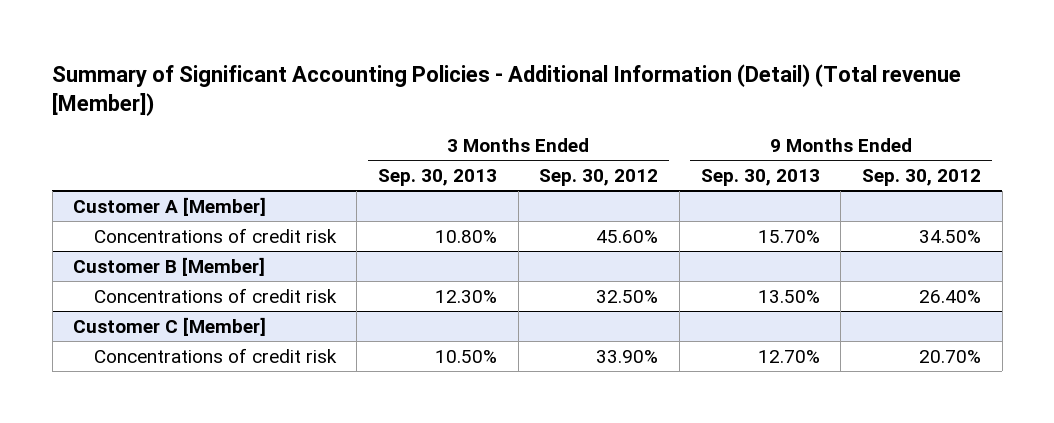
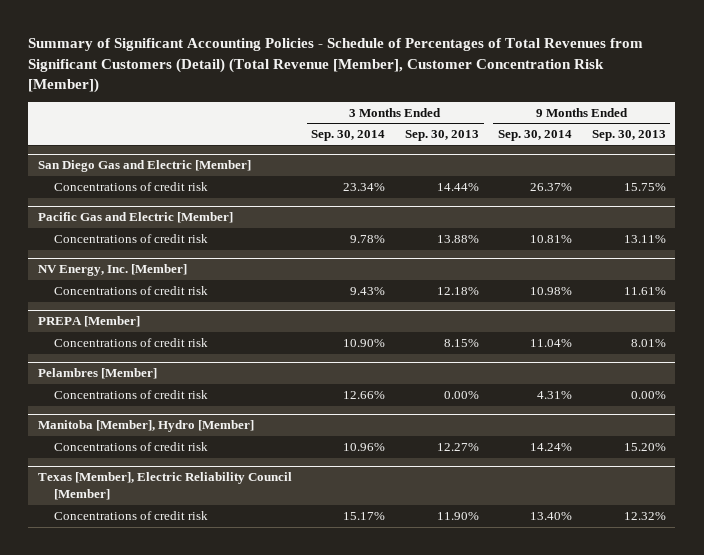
- Summary of Significant Accounting Policies - Additional Information (Detail) (Total revenue [Member])
+ Summary of Significant Accounting Policies - Schedule of Percentages of Total Revenues from Significant Customers (Detail) (Total Revenue [Member], Customer Concentration Risk [Member])
- | 3 Months Ended Sep. 30, 2013 | 3 Months Ended Sep. 30, 2012 | 9 Months Ended Sep. 30, 2013 | 9 Months Ended Sep. 30, 2012
+ | 3 Months Ended Sep. 30, 2014 | 3 Months Ended Sep. 30, 2013 | 9 Months Ended Sep. 30, 2014 | 9 Months Ended Sep. 30, 2013
- Customer A [Member]
- Concentrations of credit risk | 10.80% | 45.60% | 15.70% | 34.50%
- Customer B [Member]
- Concentrations of credit risk | 12.30% | 32.50% | 13.50% | 26.40%
- Customer C [Member]
- Concentrations of credit risk | 10.50% | 33.90% | 12.70% | 20.70%
+ San Diego Gas and Electric [Member]
+ Concentrations of credit risk | 23.34% | 14.44% | 26.37% | 15.75%
+ Pacific Gas and Electric [Member]
+ Concentrations of credit risk | 9.78% | 13.88% | 10.81% | 13.11%
+ NV Energy, Inc. [Member]
+ Concentrations of credit risk | 9.43% | 12.18% | 10.98% | 11.61%
+ PREPA [Member]
+ Concentrations of credit risk | 10.90% | 8.15% | 11.04% | 8.01%
+ Pelambres [Member]
+ Concentrations of credit risk | 12.66% | 0.00% | 4.31% | 0.00%
+ Manitoba [Member], Hydro [Member]
+ Concentrations of credit risk | 10.96% | 12.27% | 14.24% | 15.20%
+ Texas [Member], Electric Reliability Council [Member]
+ Concentrations of credit risk | 15.17% | 11.90% | 13.40% | 12.32%

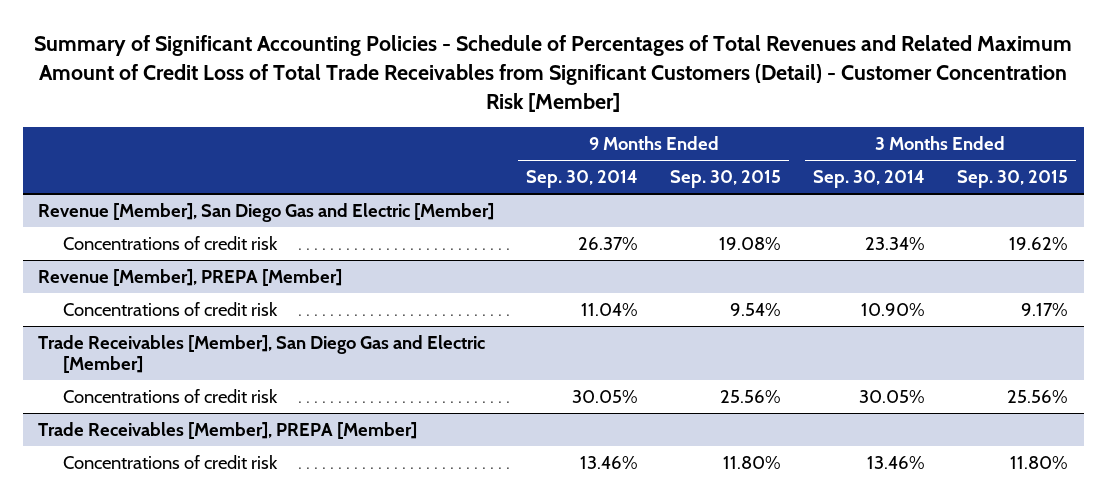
- Summary of Significant Accounting Policies - Schedule of Percentages of Total Revenues from Significant Customers (Detail) (Total Revenue [Member], Customer Concentration Risk [Member])
+ Summary of Significant Accounting Policies - Schedule of Percentages of Total Revenues and Related Maximum Amount of Credit Loss of Total Trade Receivables from Significant Customers (Detail) - Customer Concentration Risk [Member]
- | 3 Months Ended Sep. 30, 2014 | 3 Months Ended Sep. 30, 2013 | 9 Months Ended Sep. 30, 2014 | 9 Months Ended Sep. 30, 2013
+ | 9 Months Ended Sep. 30, 2014 | 9 Months Ended Sep. 30, 2015 | 3 Months Ended Sep. 30, 2014 | 3 Months Ended Sep. 30, 2015
- San Diego Gas and Electric [Member]
+ Revenue [Member], San Diego Gas and Electric [Member]
- Pacific Gas and Electric [Member]
- Concentrations of credit risk | 9.78% | 13.88% | 10.81% | 13.11%
- NV Energy, Inc. [Member]
- Concentrations of credit risk | 9.43% | 12.18% | 10.98% | 11.61%
- PREPA [Member]
+ Revenue [Member], PREPA [Member]
- Pelambres [Member]
- Concentrations of credit risk | 12.66% | 0.00% | 4.31% | 0.00%
- Manitoba [Member], Hydro [Member]
- Concentrations of credit risk | 10.96% | 12.27% | 14.24% | 15.20%
- Texas [Member], Electric Reliability Council [Member]
- Concentrations of credit risk | 15.17% | 11.90% | 13.40% | 12.32%
+ Trade Receivables [Member], San Diego Gas and Electric [Member]
+ Concentrations of credit risk | 30.05% | 25.56% | 30.05% | 25.56%
+ Trade Receivables [Member], PREPA [Member]
+ Concentrations of credit risk | 13.46% | 11.80% | 13.46% | 11.80%

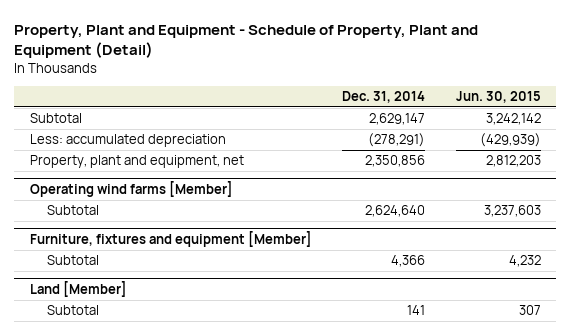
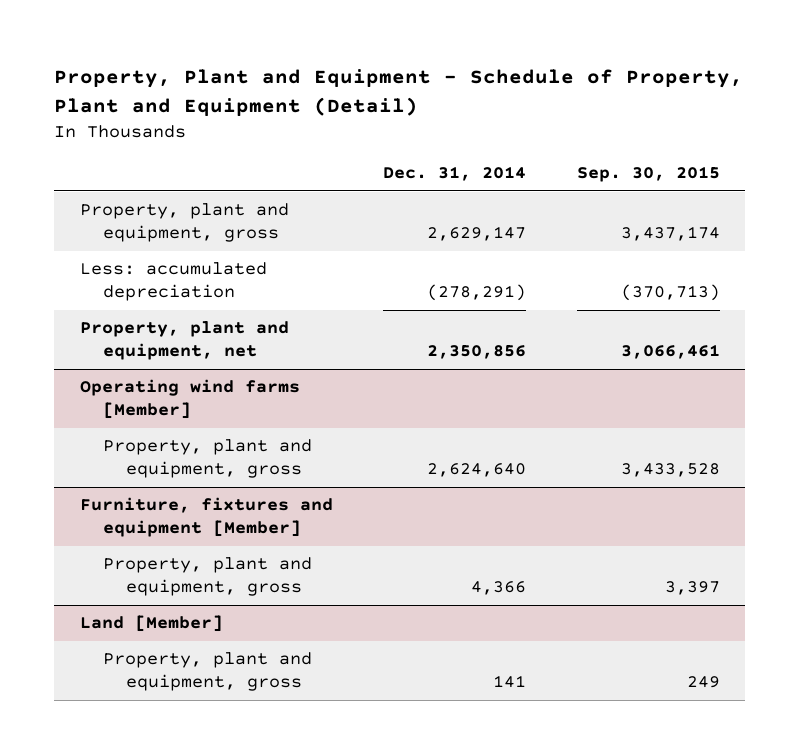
- | Dec. 31, 2014 | Jun. 30, 2015
+ | Dec. 31, 2014 | Sep. 30, 2015
- Subtotal | 2,629,147 | 3,242,142
+ Property, plant and equipment, gross | 2,629,147 | 3,437,174
@ Operating wind farms [Member]
- Subtotal | 2,624,640 | 3,237,603
+ Property, plant and equipment, gross | 2,624,640 | 3,433,528
@ Furniture, fixtures and equipment [Member]
- Subtotal | 4,366 | 4,232
+ Property, plant and equipment, gross | 4,366 | 3,397
@ Land [Member]
- Subtotal | 141 | 307
+ Property, plant and equipment, gross | 141 | 249

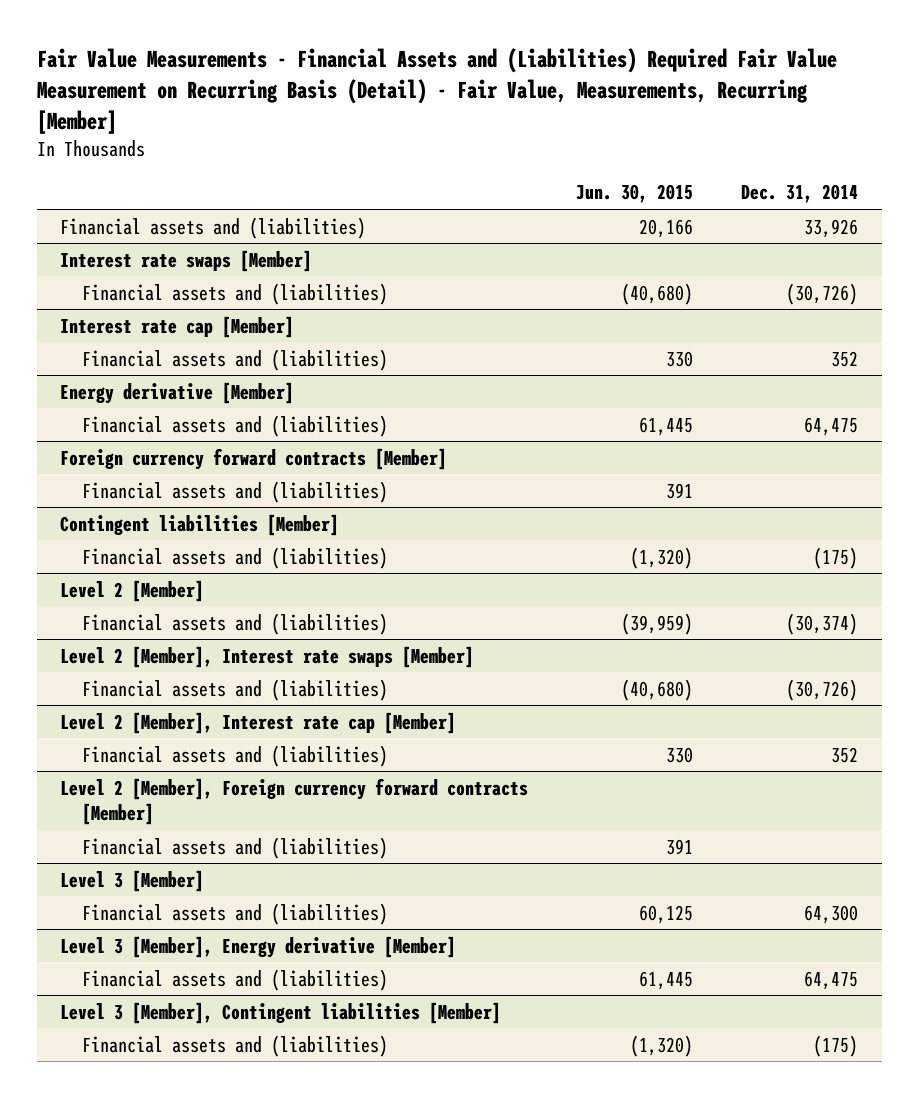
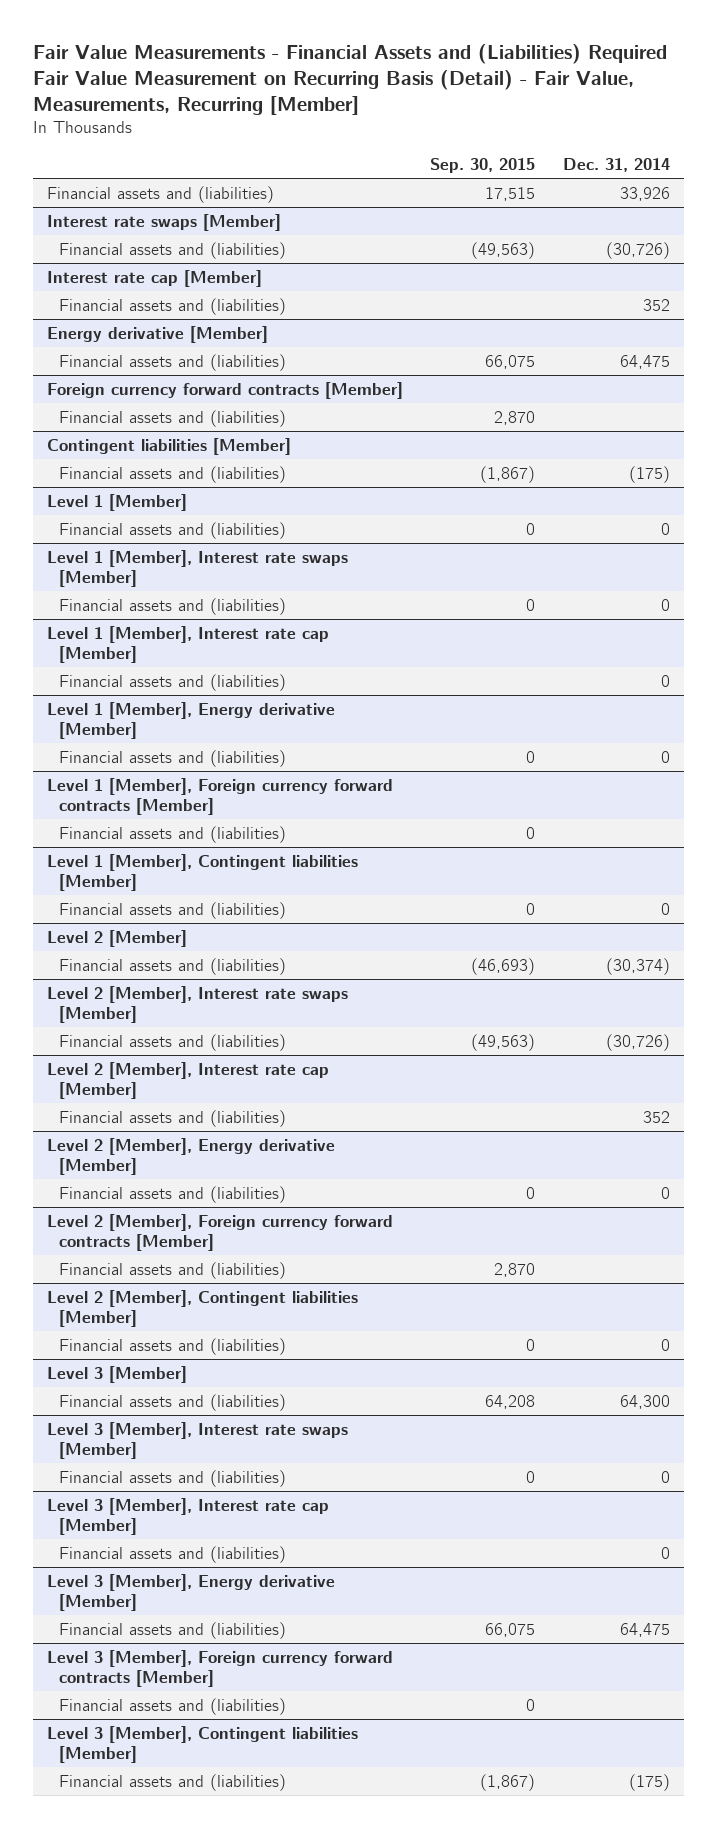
- | Jun. 30, 2015 | Dec. 31, 2014
+ | Sep. 30, 2015 | Dec. 31, 2014
+ Level 1 [Member]
+ Financial assets and (liabilities) | 0 | 0
+ Level 1 [Member], Interest rate swaps [Member]
+ Financial assets and (liabilities) | 0 | 0
+ Level 1 [Member], Interest rate cap [Member]
+ Financial assets and (liabilities) | | 0
+ Level 1 [Member], Energy derivative [Member]
+ Financial assets and (liabilities) | 0 | 0
+ Level 1 [Member], Foreign currency forward contracts [Member]
+ Financial assets and (liabilities) | 0 |
+ Level 1 [Member], Contingent liabilities [Member]
+ Financial assets and (liabilities) | 0 | 0
+ Level 2 [Member], Energy derivative [Member]
+ Financial assets and (liabilities) | 0 | 0
+ Level 2 [Member], Contingent liabilities [Member]
+ Financial assets and (liabilities) | 0 | 0
+ Level 3 [Member], Interest rate swaps [Member]
+ Financial assets and (liabilities) | 0 | 0
+ Level 3 [Member], Interest rate cap [Member]
+ Financial assets and (liabilities) | | 0
+ Level 3 [Member], Foreign currency forward contracts [Member]
+ Financial assets and (liabilities) | 0 |

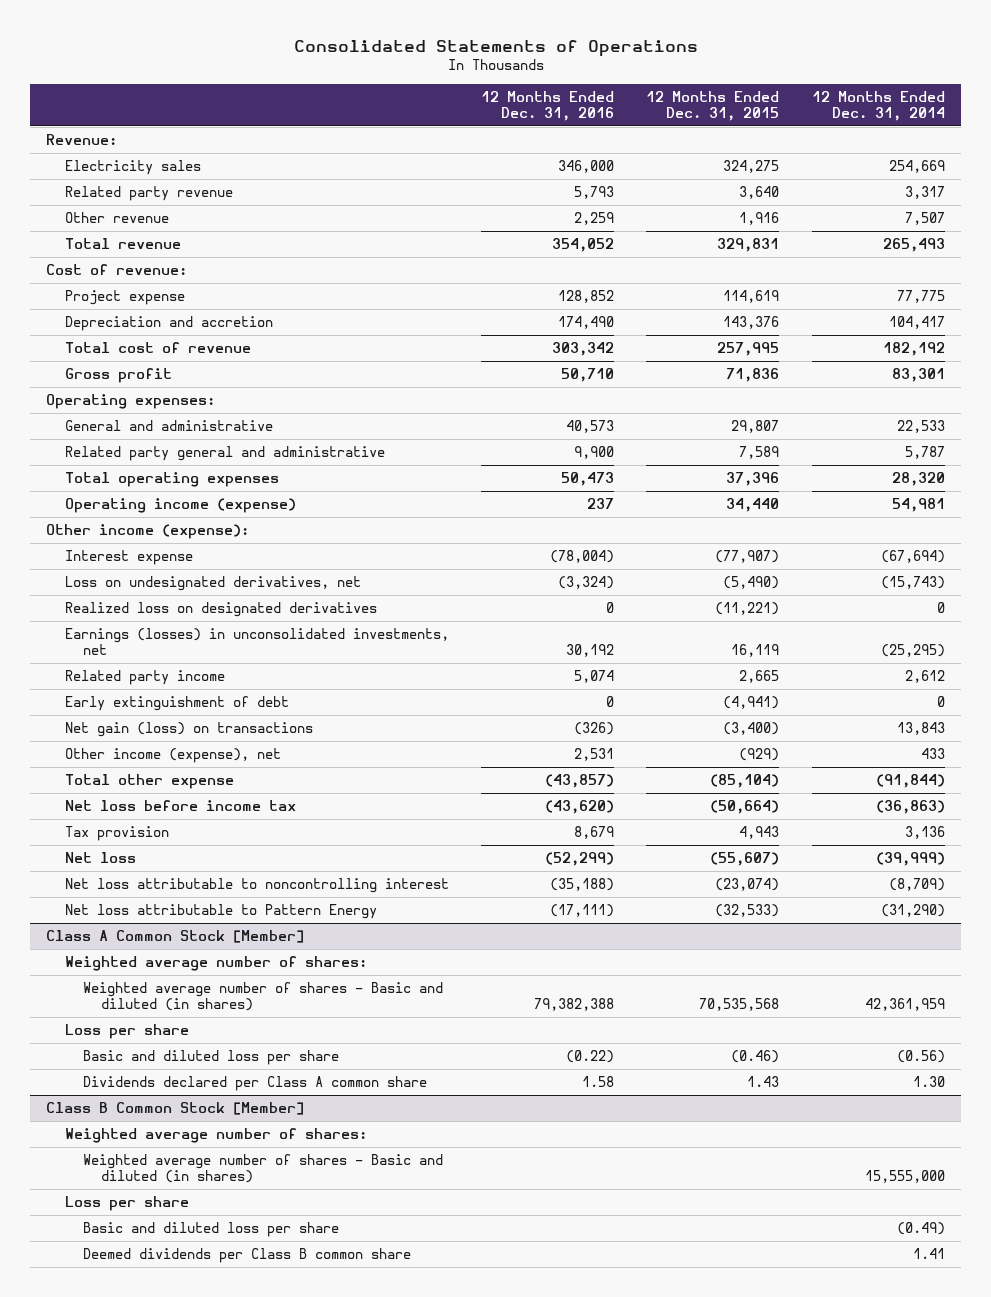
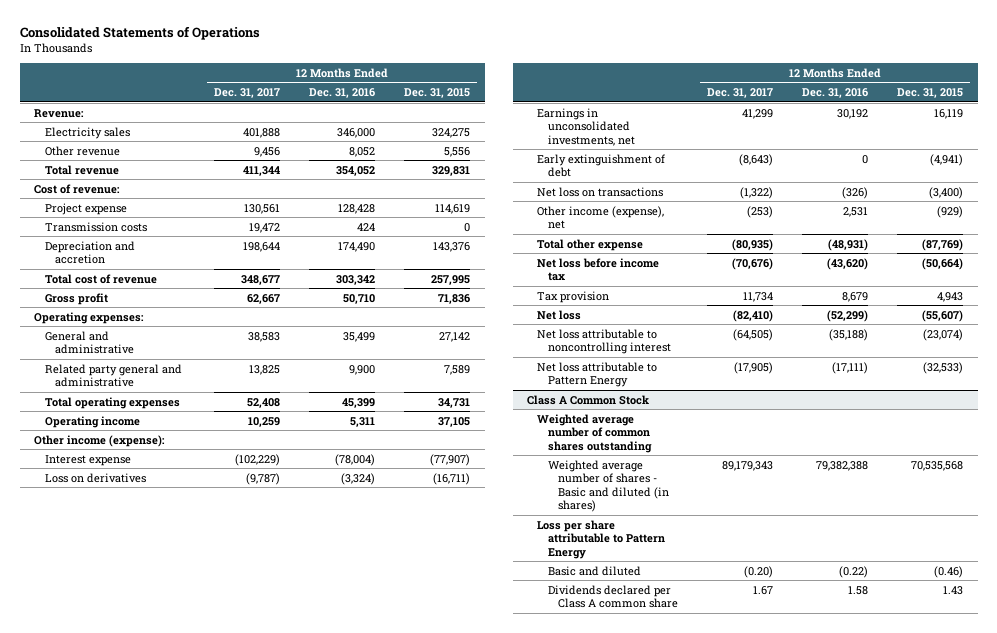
- | 12 Months Ended Dec. 31, 2016 | 12 Months Ended Dec. 31, 2015 | 12 Months Ended Dec. 31, 2014
+ | 12 Months Ended Dec. 31, 2017 | 12 Months Ended Dec. 31, 2016 | 12 Months Ended Dec. 31, 2015
- Related party revenue | 5,793 | 3,640 | 3,317
- Other revenue | 2,259 | 1,916 | 7,507
+ Other revenue | 9,456 | 8,052 | 5,556
- Project expense | 128,852 | 114,619 | 77,775
+ Project expense | 130,561 | 128,428 | 114,619
+ Transmission costs | 19,472 | 424 | 0
- General and administrative | 40,573 | 29,807 | 22,533
+ General and administrative | 38,583 | 35,499 | 27,142
- Total operating expenses | 50,473 | 37,396 | 28,320
- Operating income (expense) | 237 | 34,440 | 54,981
+ Total operating expenses | 52,408 | 45,399 | 34,731
+ Operating income | 10,259 | 5,311 | 37,105
- Loss on undesignated derivatives, net | (3,324) | (5,490) | (15,743)
- Realized loss on designated derivatives | 0 | (11,221) | 0
- Earnings (losses) in unconsolidated investments, net | 30,192 | 16,119 | (25,295)
- Related party income | 5,074 | 2,665 | 2,612
+ Loss on derivatives | (9,787) | (3,324) | (16,711)
+ Earnings in unconsolidated investments, net | 41,299 | 30,192 | 16,119
- Net gain (loss) on transactions | (326) | (3,400) | 13,843
+ Net loss on transactions | (1,322) | (326) | (3,400)
- Total other expense | (43,857) | (85,104) | (91,844)
+ Total other expense | (80,935) | (48,931) | (87,769)
- Class A Common Stock [Member]
- Weighted average number of shares:
+ Class A Common Stock
+ Weighted average number of common shares outstanding
- Loss per share
- Basic and diluted loss per share | (0.22) | (0.46) | (0.56)
+ Loss per share attributable to Pattern Energy
+ Basic and diluted | (0.20) | (0.22) | (0.46)
- Class B Common Stock [Member]
- Weighted average number of shares:
- Weighted average number of shares - Basic and diluted (in shares) | | | 15,555,000
- Loss per share
- Basic and diluted loss per share | | | (0.49)
- Deemed dividends per Class B common share | | | 1.41

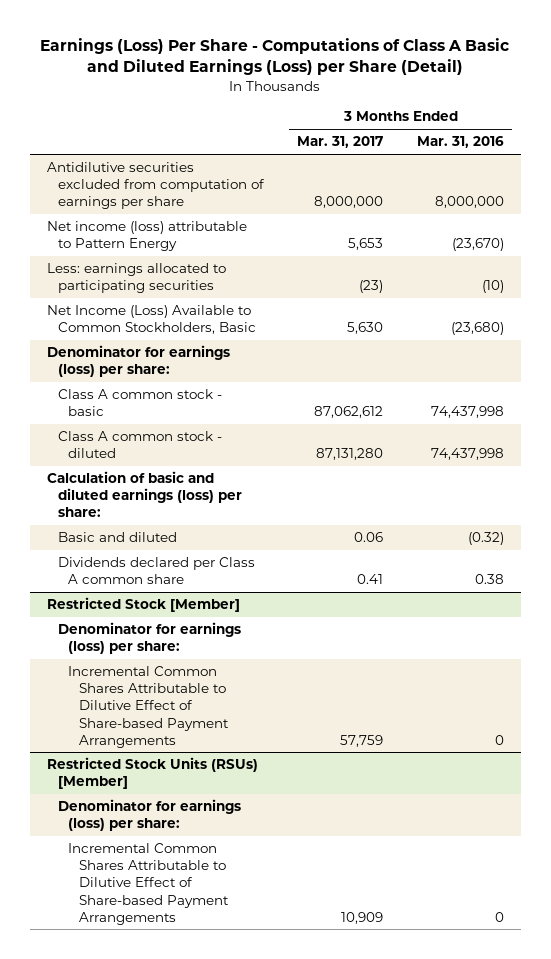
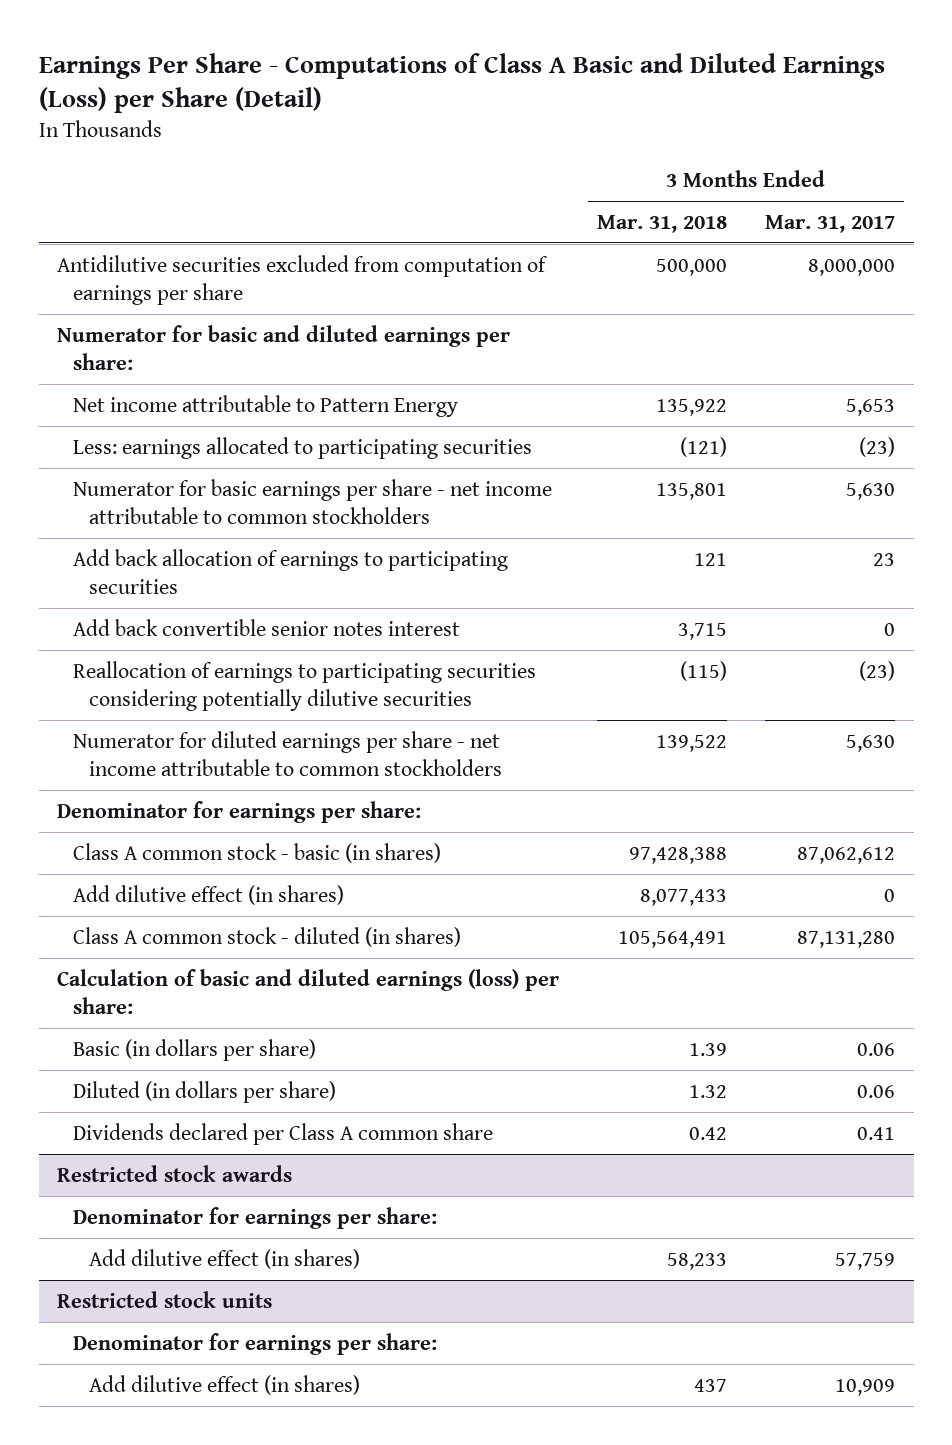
- Earnings (Loss) Per Share - Computations of Class A Basic and Diluted Earnings (Loss) per Share (Detail)
+ Earnings Per Share - Computations of Class A Basic and Diluted Earnings (Loss) per Share (Detail)
- | 3 Months Ended Mar. 31, 2017 | 3 Months Ended Mar. 31, 2016
+ | 3 Months Ended Mar. 31, 2018 | 3 Months Ended Mar. 31, 2017
- Net income (loss) attributable to Pattern Energy | 5,653 | (23,670)
+ Numerator for basic and diluted earnings per share:
+ Net income attributable to Pattern Energy | 135,922 | 5,653
- Net Income (Loss) Available to Common Stockholders, Basic | 5,630 | (23,680)
- Denominator for earnings (loss) per share:
- Class A common stock - basic | 87,062,612 | 74,437,998
- Class A common stock - diluted | 87,131,280 | 74,437,998
+ Numerator for basic earnings per share - net income attributable to common stockholders | 135,801 | 5,630
+ Add back allocation of earnings to participating securities | 121 | 23
+ Add back convertible senior notes interest | 3,715 | 0
+ Reallocation of earnings to participating securities considering potentially dilutive securities | (115) | (23)
+ Numerator for diluted earnings per share - net income attributable to common stockholders | 139,522 | 5,630
+ Denominator for earnings per share:
+ Class A common stock - basic (in shares) | 97,428,388 | 87,062,612
+ Add dilutive effect (in shares) | 8,077,433 | 0
+ Class A common stock - diluted (in shares) | 105,564,491 | 87,131,280
- Basic and diluted | 0.06 | (0.32)
+ Basic (in dollars per share) | 1.39 | 0.06
+ Diluted (in dollars per share) | 1.32 | 0.06
- Restricted Stock [Member]
- Denominator for earnings (loss) per share:
- Incremental Common Shares Attributable to Dilutive Effect of Share-based Payment Arrangements | 57,759 | 0
- Restricted Stock Units (RSUs) [Member]
- Denominator for earnings (loss) per share:
- Incremental Common Shares Attributable to Dilutive Effect of Share-based Payment Arrangements | 10,909 | 0
+ Restricted stock awards
+ Denominator for earnings per share:
+ Add dilutive effect (in shares) | 58,233 | 57,759
+ Restricted stock units
+ Denominator for earnings per share:
+ Add dilutive effect (in shares) | 437 | 10,909

